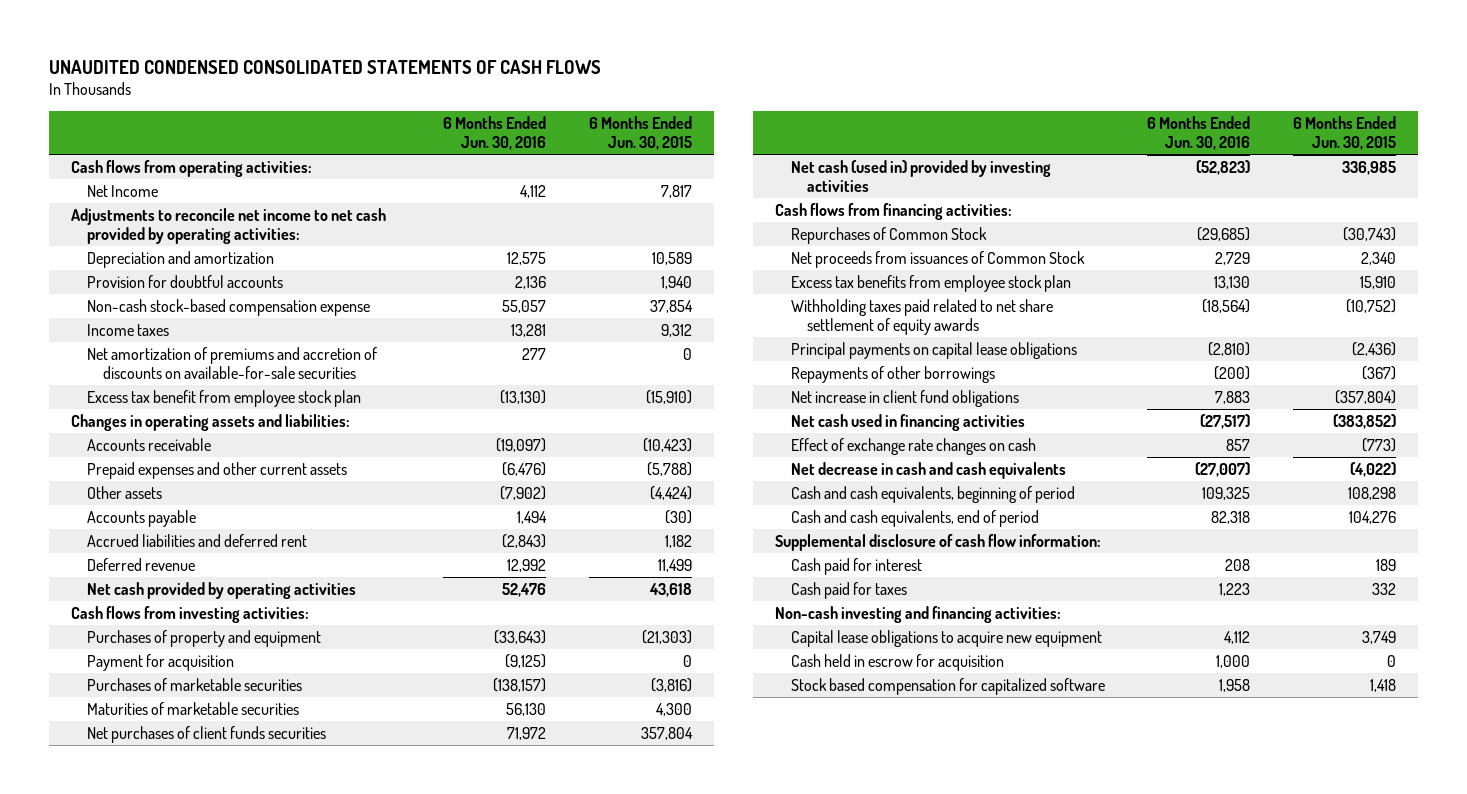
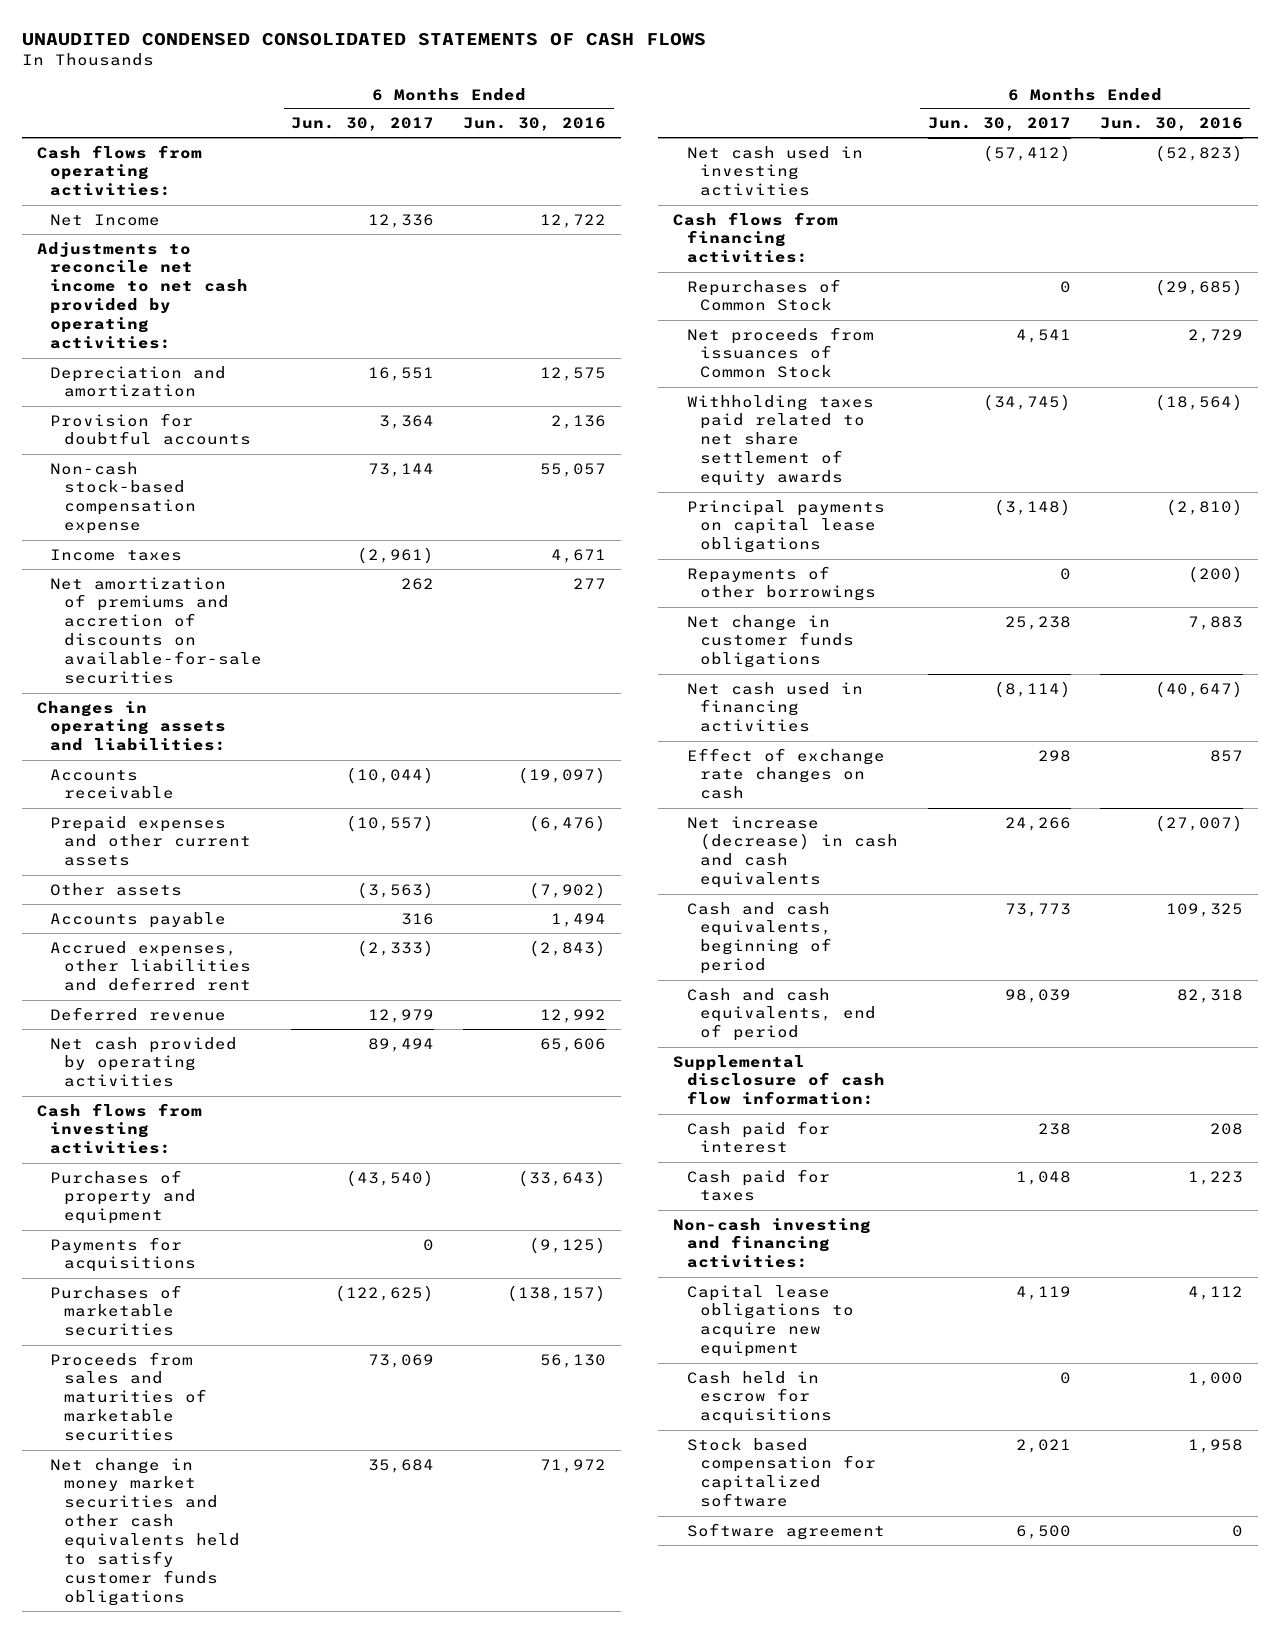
- | 6 Months Ended Jun. 30, 2016 | 6 Months Ended Jun. 30, 2015
+ | 6 Months Ended Jun. 30, 2017 | 6 Months Ended Jun. 30, 2016
- Net Income | 4,112 | 7,817
+ Net Income | 12,336 | 12,722
- Income taxes | 13,281 | 9,312
+ Income taxes | (2,961) | 4,671
- Excess tax benefit from employee stock plan | (13,130) | (15,910)
- Accrued liabilities and deferred rent | (2,843) | 1,182
+ Accrued expenses, other liabilities and deferred rent | (2,333) | (2,843)
- Net cash provided by operating activities | 52,476 | 43,618
+ Net cash provided by operating activities | 89,494 | 65,606
- Payment for acquisition | (9,125) | 0
+ Payments for acquisitions | 0 | (9,125)
- Maturities of marketable securities | 56,130 | 4,300
- Net purchases of client funds securities | 71,972 | 357,804
- Net cash (used in) provided by investing activities | (52,823) | 336,985
+ Proceeds from sales and maturities of marketable securities | 73,069 | 56,130
+ Net change in money market securities and other cash equivalents held to satisfy customer funds obligations | 35,684 | 71,972
+ Net cash used in investing activities | (57,412) | (52,823)
- Excess tax benefits from employee stock plan | 13,130 | 15,910
- Net increase in client fund obligations | 7,883 | (357,804)
- Net cash used in financing activities | (27,517) | (383,852)
+ Net change in customer funds obligations | 25,238 | 7,883
+ Net cash used in financing activities | (8,114) | (40,647)
- Net decrease in cash and cash equivalents | (27,007) | (4,022)
+ Net increase (decrease) in cash and cash equivalents | 24,266 | (27,007)
- Cash held in escrow for acquisition | 1,000 | 0
+ Cash held in escrow for acquisitions | 0 | 1,000
+ Software agreement | 6,500 | 0

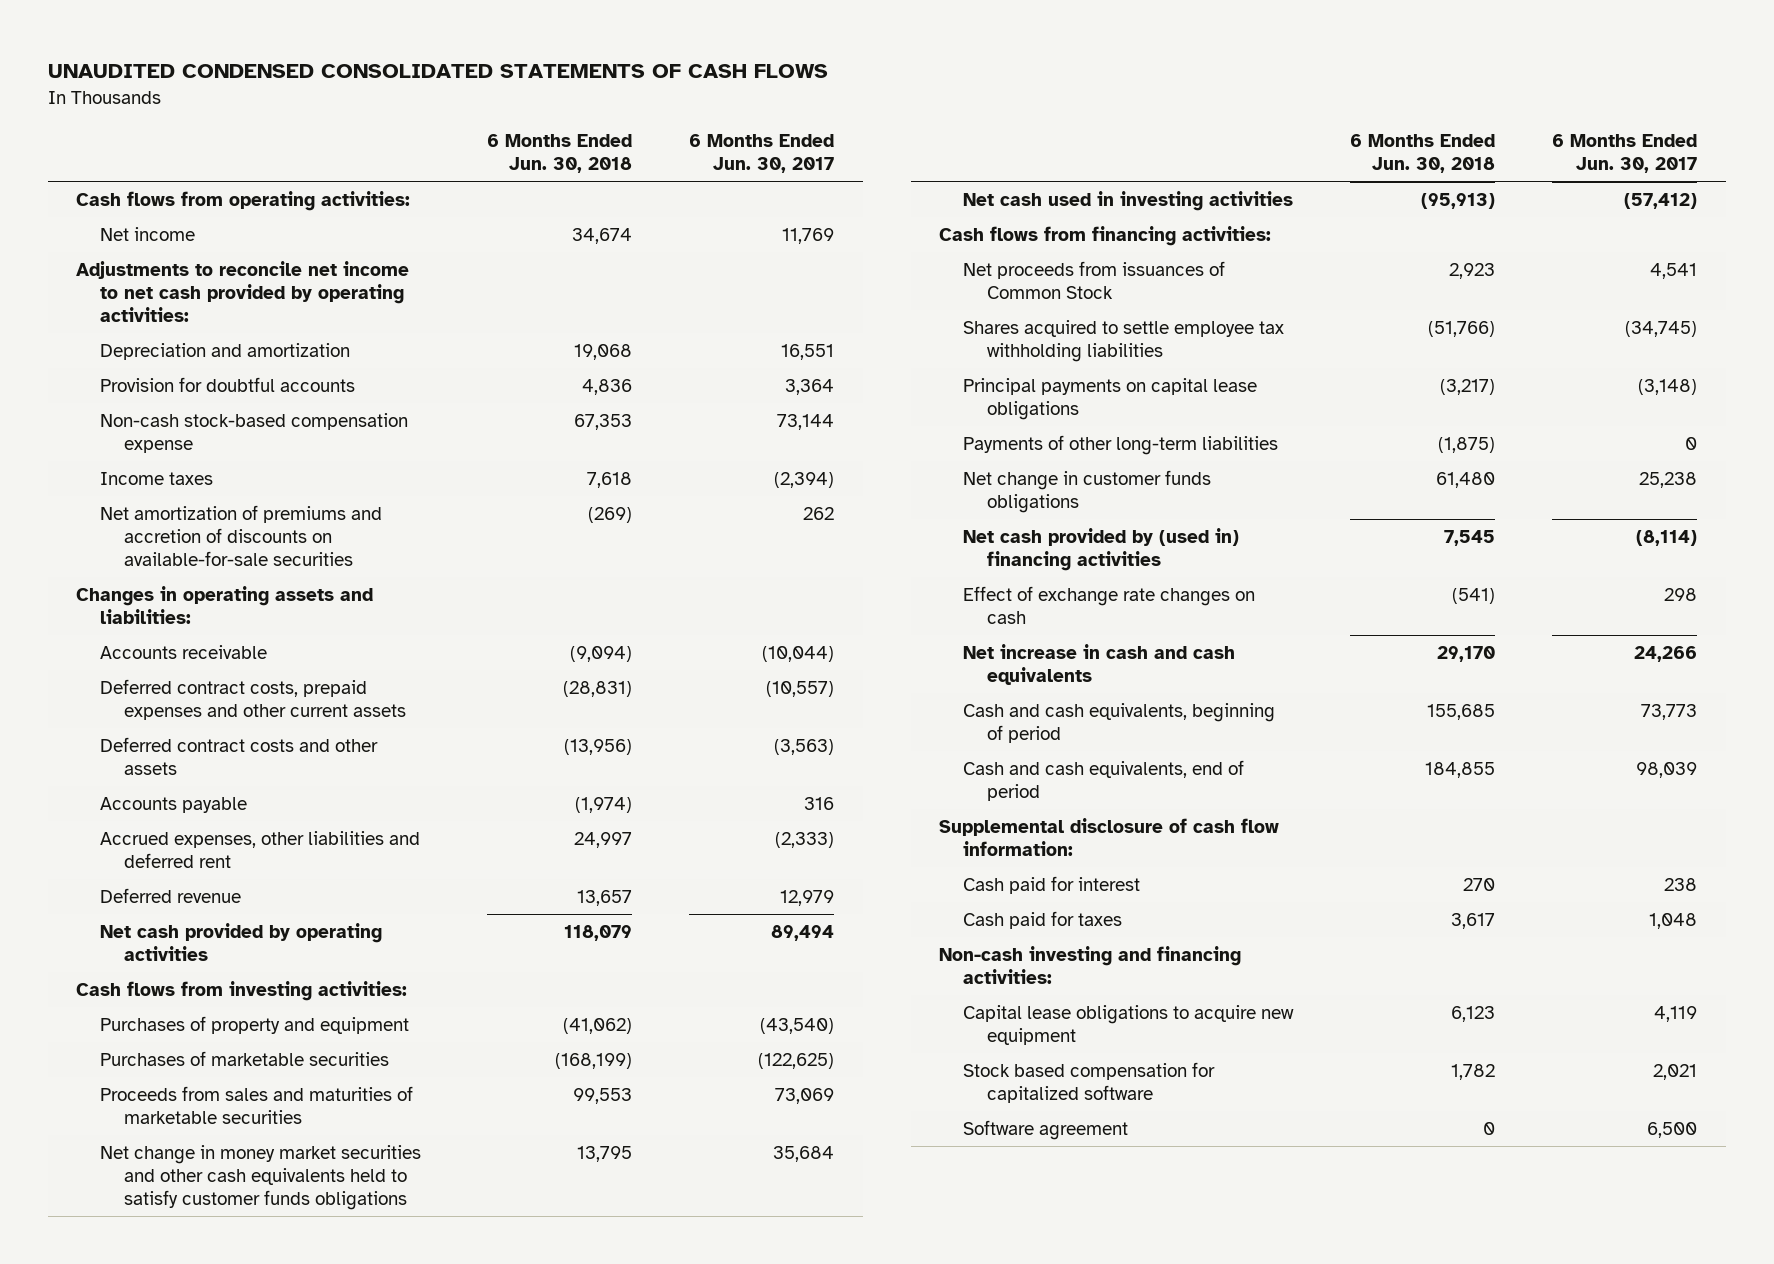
- | 6 Months Ended Jun. 30, 2017 | 6 Months Ended Jun. 30, 2016
+ | 6 Months Ended Jun. 30, 2018 | 6 Months Ended Jun. 30, 2017
- Net Income | 12,336 | 12,722
+ Net income | 34,674 | 11,769
- Income taxes | (2,961) | 4,671
+ Income taxes | 7,618 | (2,394)
- Prepaid expenses and other current assets | (10,557) | (6,476)
- Other assets | (3,563) | (7,902)
+ Deferred contract costs, prepaid expenses and other current assets | (28,831) | (10,557)
+ Deferred contract costs and other assets | (13,956) | (3,563)
- Payments for acquisitions | 0 | (9,125)
- Repurchases of Common Stock | 0 | (29,685)
- Withholding taxes paid related to net share settlement of equity awards | (34,745) | (18,564)
+ Shares acquired to settle employee tax withholding liabilities | (51,766) | (34,745)
- Repayments of other borrowings | 0 | (200)
+ Payments of other long-term liabilities | (1,875) | 0
- Net cash used in financing activities | (8,114) | (40,647)
+ Net cash provided by (used in) financing activities | 7,545 | (8,114)
- Net increase (decrease) in cash and cash equivalents | 24,266 | (27,007)
+ Net increase in cash and cash equivalents | 29,170 | 24,266
- Cash held in escrow for acquisitions | 0 | 1,000

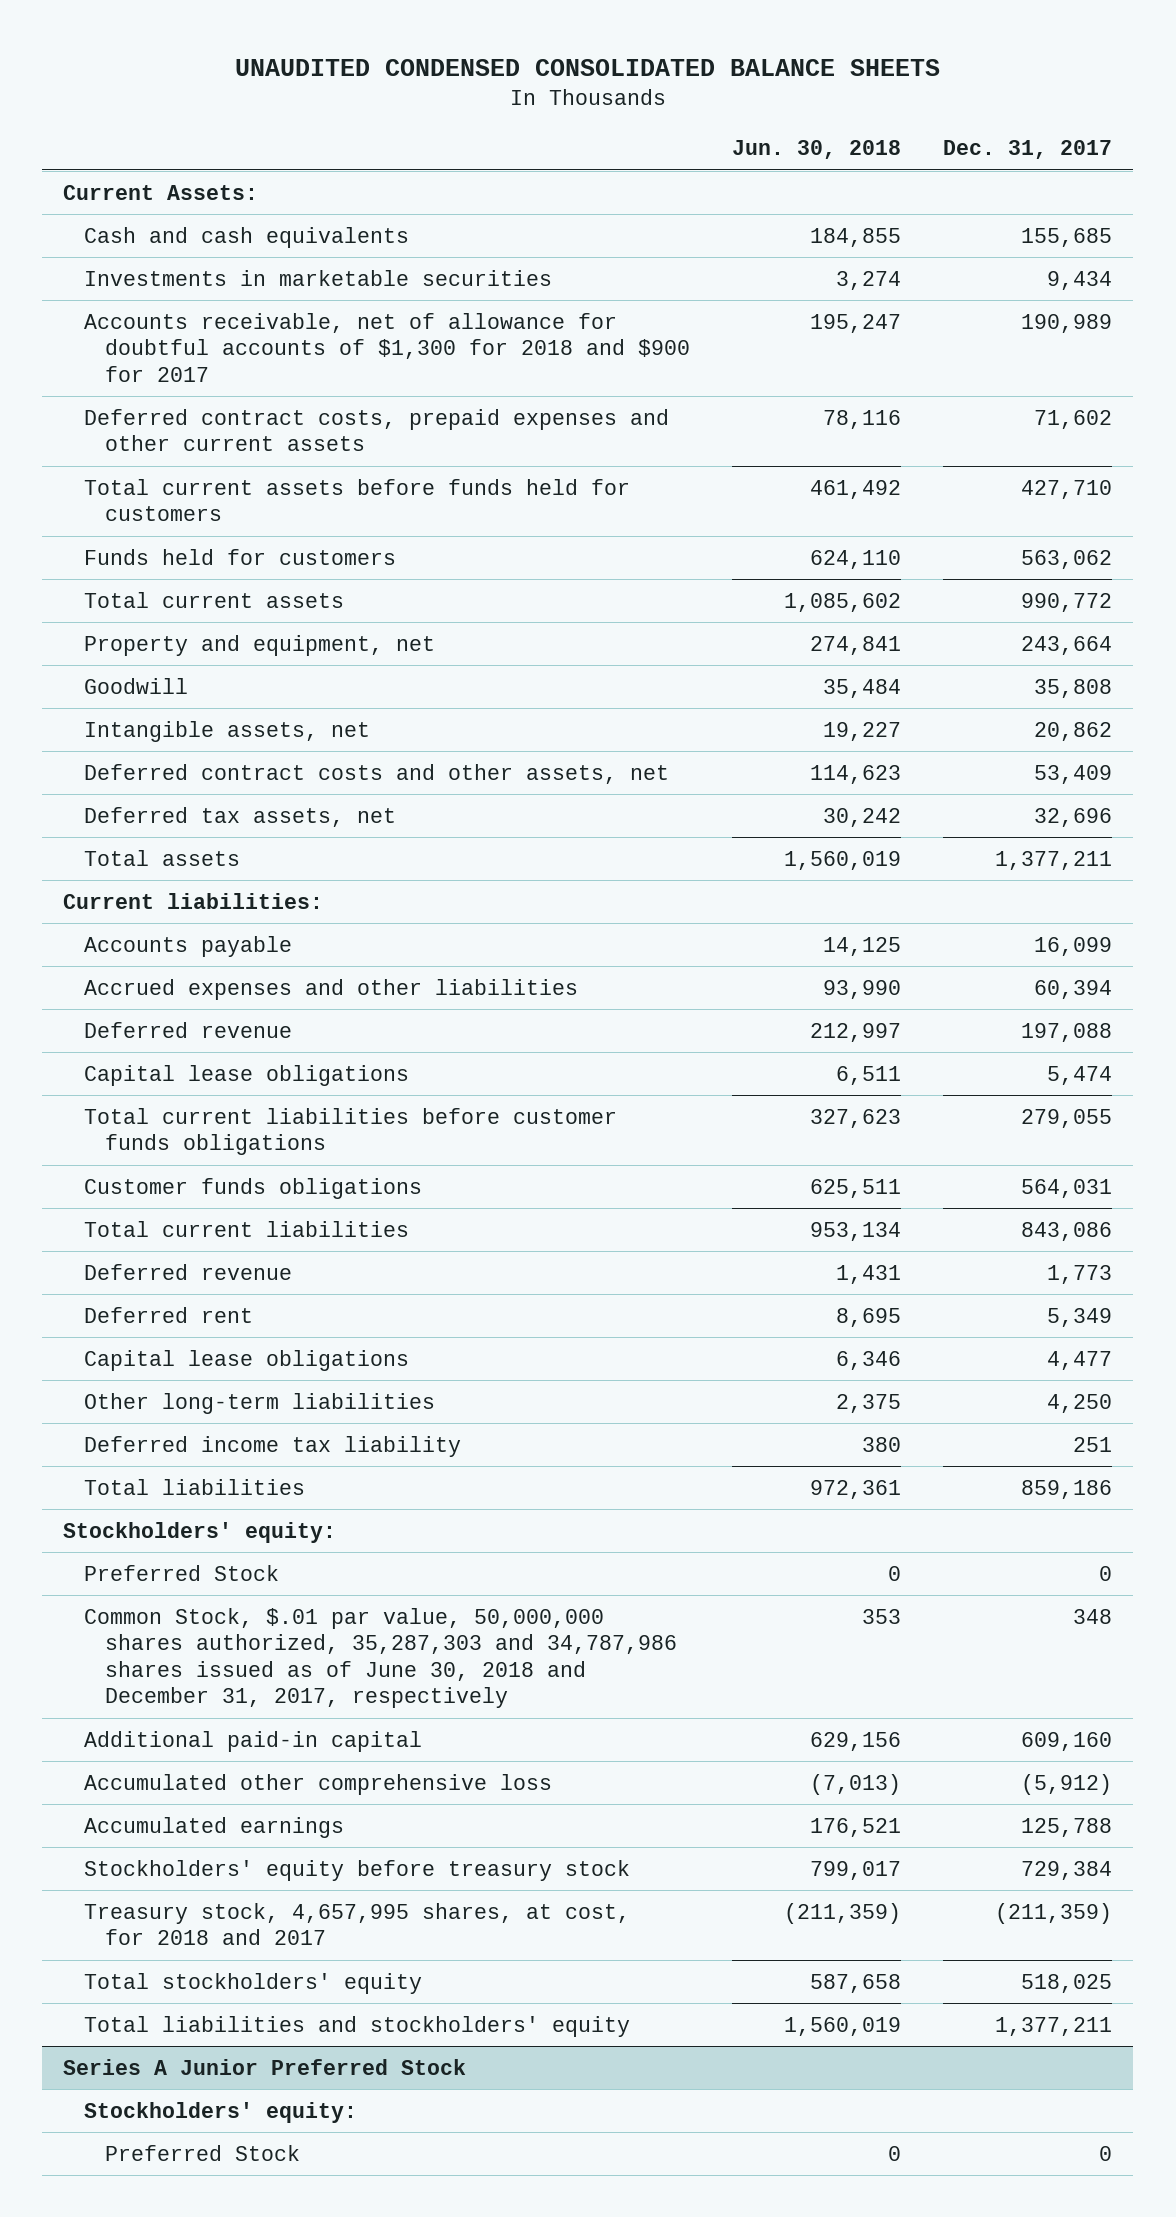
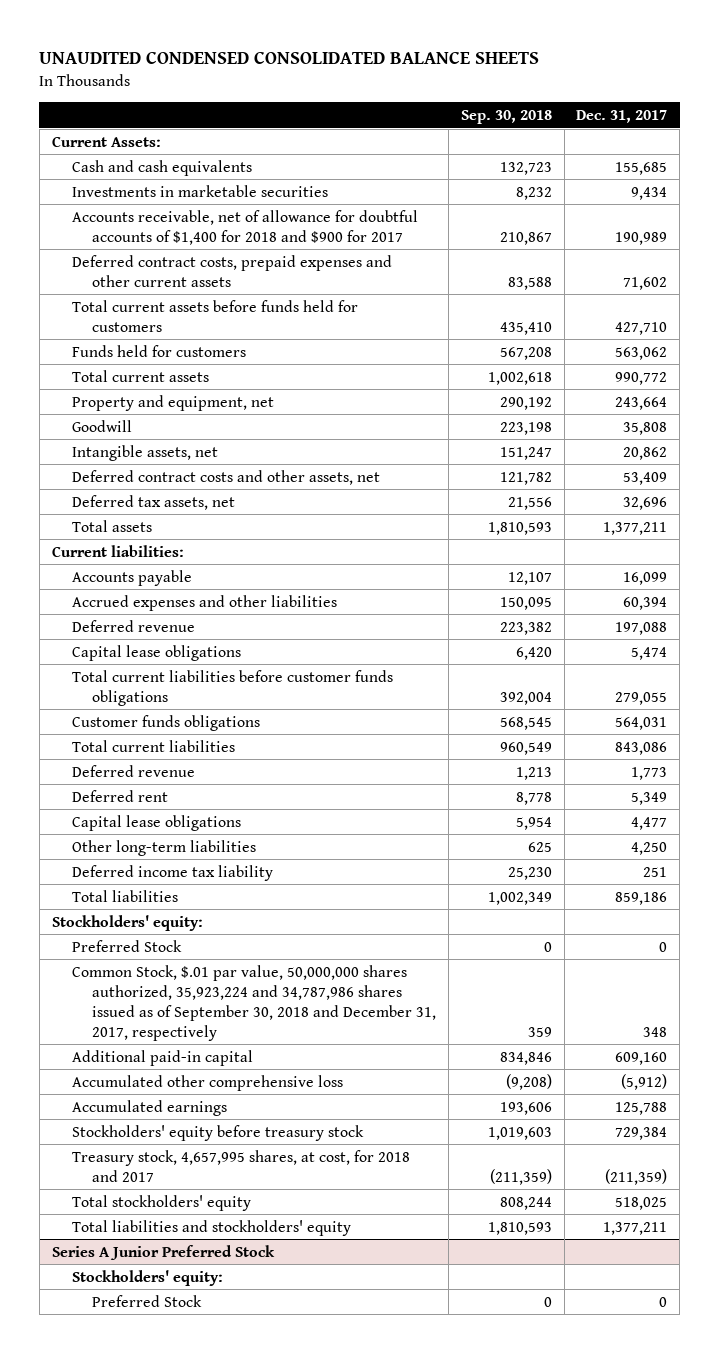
- | Jun. 30, 2018 | Dec. 31, 2017
+ | Sep. 30, 2018 | Dec. 31, 2017
- Accounts receivable, net of allowance for doubtful accounts of $1,300 for 2018 and $900 for 2017 | 195,247 | 190,989
+ Accounts receivable, net of allowance for doubtful accounts of $1,400 for 2018 and $900 for 2017 | 210,867 | 190,989
- Common Stock, $.01 par value, 50,000,000 shares authorized, 35,287,303 and 34,787,986 shares issued as of June 30, 2018 and December 31, 2017, respectively | 353 | 348
+ Common Stock, $.01 par value, 50,000,000 shares authorized, 35,923,224 and 34,787,986 shares issued as of September 30, 2018 and December 31, 2017, respectively | 359 | 348

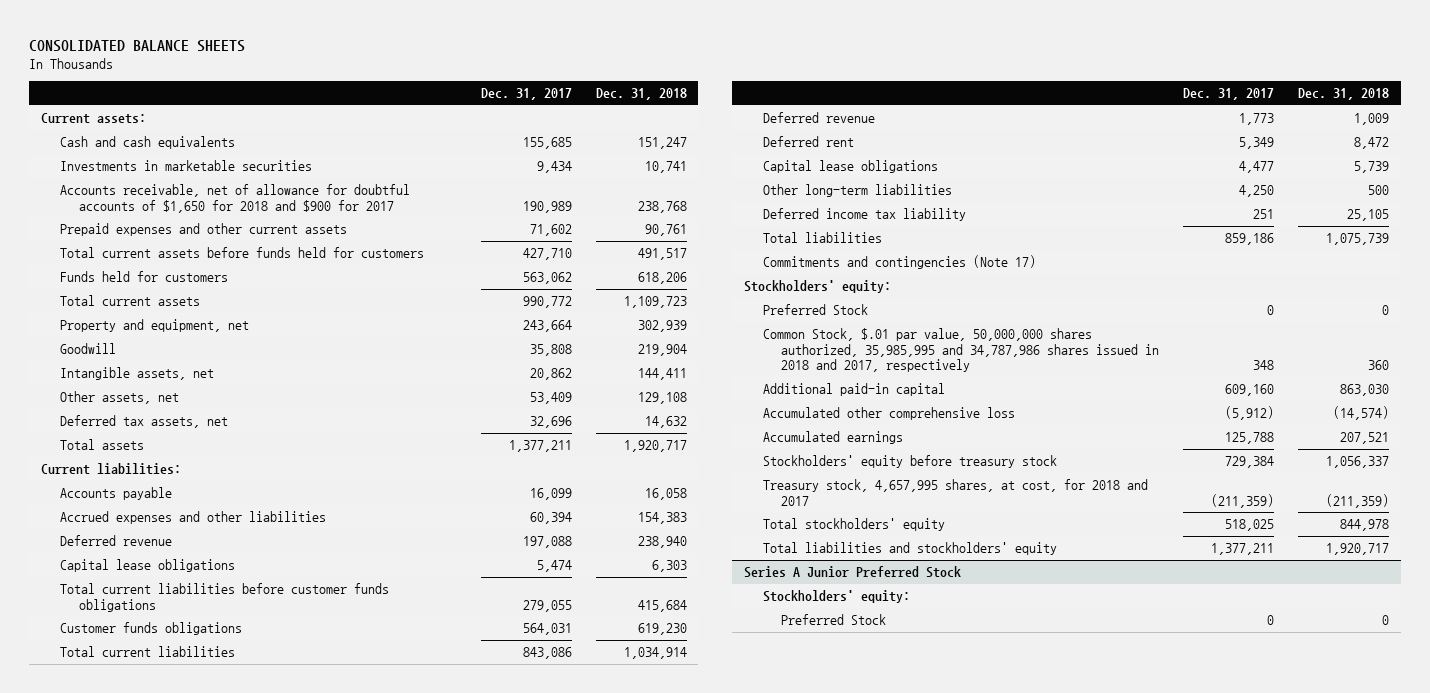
- UNAUDITED CONDENSED CONSOLIDATED BALANCE SHEETS
+ CONSOLIDATED BALANCE SHEETS
- | Sep. 30, 2018 | Dec. 31, 2017
+ | Dec. 31, 2017 | Dec. 31, 2018
- Current Assets:
+ Current assets:
- Accounts receivable, net of allowance for doubtful accounts of $1,400 for 2018 and $900 for 2017 | 210,867 | 190,989
- Deferred contract costs, prepaid expenses and other current assets | 83,588 | 71,602
+ Accounts receivable, net of allowance for doubtful accounts of $1,650 for 2018 and $900 for 2017 | 190,989 | 238,768
+ Prepaid expenses and other current assets | 71,602 | 90,761
- Deferred contract costs and other assets, net | 121,782 | 53,409
+ Other assets, net | 53,409 | 129,108
+ Commitments and contingencies (Note 17)
- Common Stock, $.01 par value, 50,000,000 shares authorized, 35,923,224 and 34,787,986 shares issued as of September 30, 2018 and December 31, 2017, respectively | 359 | 348
+ Common Stock, $.01 par value, 50,000,000 shares authorized, 35,985,995 and 34,787,986 shares issued in 2018 and 2017, respectively | 348 | 360

